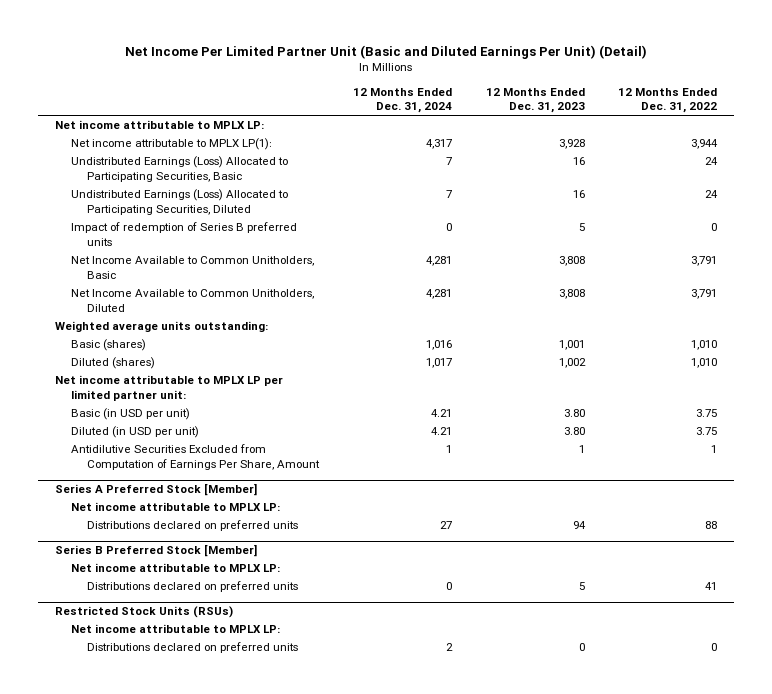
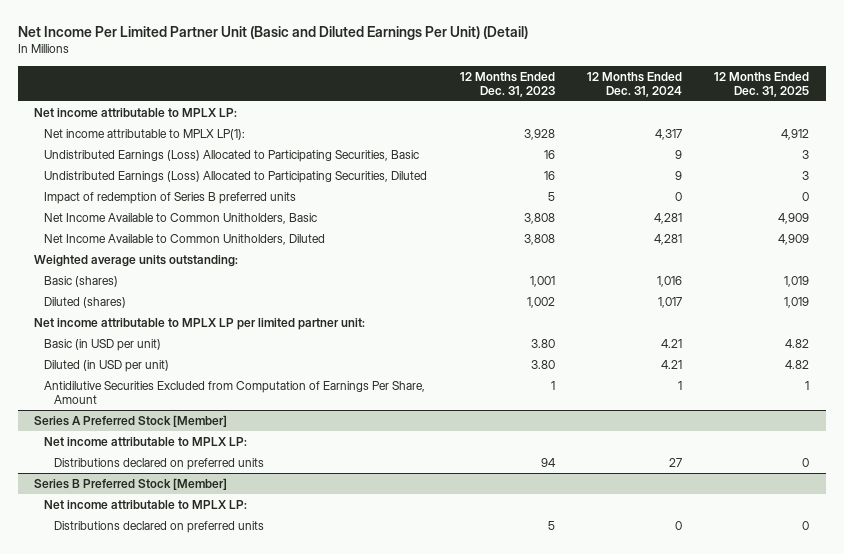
- | 12 Months Ended Dec. 31, 2024 | 12 Months Ended Dec. 31, 2023 | 12 Months Ended Dec. 31, 2022
+ | 12 Months Ended Dec. 31, 2023 | 12 Months Ended Dec. 31, 2024 | 12 Months Ended Dec. 31, 2025
- Undistributed Earnings (Loss) Allocated to Participating Securities, Basic | 7 | 16 | 24
- Undistributed Earnings (Loss) Allocated to Participating Securities, Diluted | 7 | 16 | 24
+ Undistributed Earnings (Loss) Allocated to Participating Securities, Basic | 16 | 9 | 3
+ Undistributed Earnings (Loss) Allocated to Participating Securities, Diluted | 16 | 9 | 3
- Restricted Stock Units (RSUs)
- Net income attributable to MPLX LP:
- Distributions declared on preferred units | 2 | 0 | 0

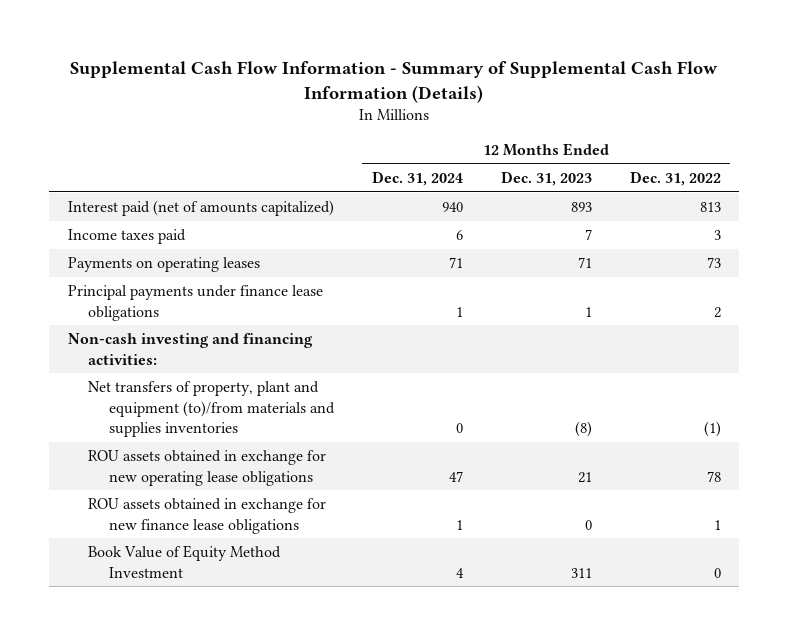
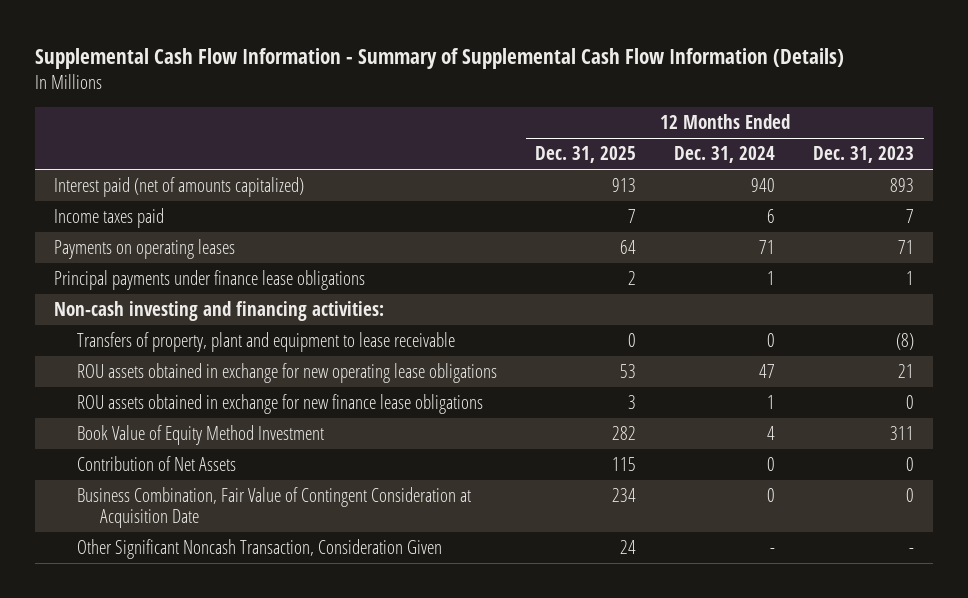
- | 12 Months Ended Dec. 31, 2024 | 12 Months Ended Dec. 31, 2023 | 12 Months Ended Dec. 31, 2022
+ | 12 Months Ended Dec. 31, 2025 | 12 Months Ended Dec. 31, 2024 | 12 Months Ended Dec. 31, 2023
- Net transfers of property, plant and equipment (to)/from materials and supplies inventories | 0 | (8) | (1)
+ Transfers of property, plant and equipment to lease receivable | 0 | 0 | (8)
+ Contribution of Net Assets | 115 | 0 | 0
+ Business Combination, Fair Value of Contingent Consideration at Acquisition Date | 234 | 0 | 0
+ Other Significant Noncash Transaction, Consideration Given | 24 | - | -

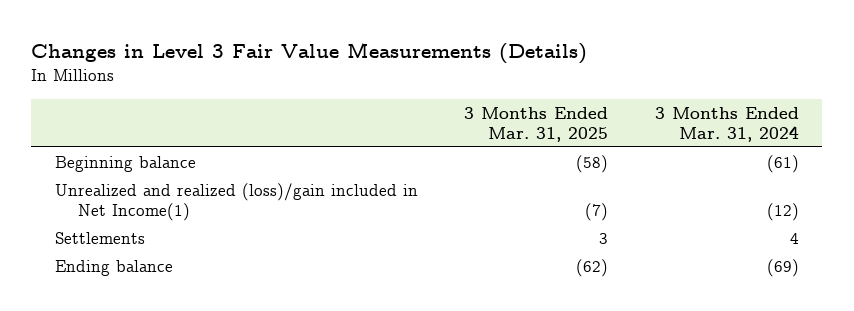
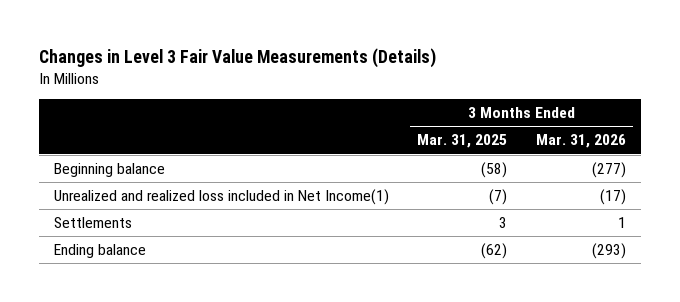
- | 3 Months Ended Mar. 31, 2025 | 3 Months Ended Mar. 31, 2024
+ | 3 Months Ended Mar. 31, 2025 | 3 Months Ended Mar. 31, 2026
- Unrealized and realized (loss)/gain included in Net Income(1) | (7) | (12)
+ Unrealized and realized loss included in Net Income(1) | (7) | (17)

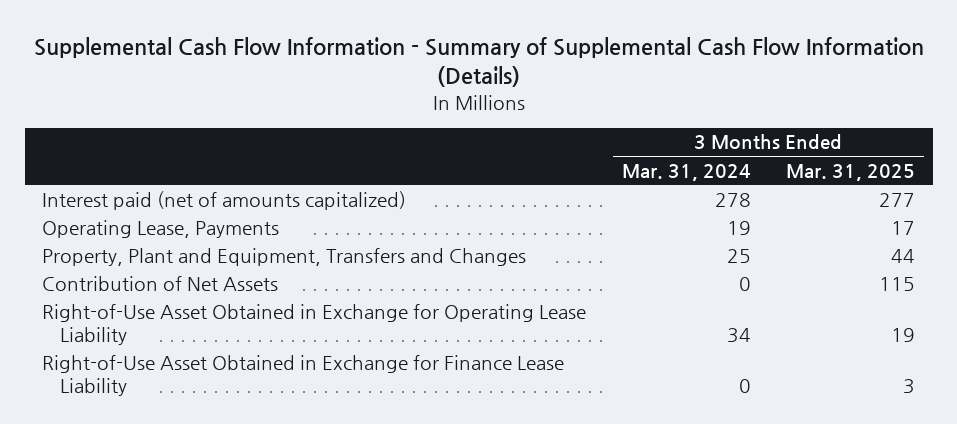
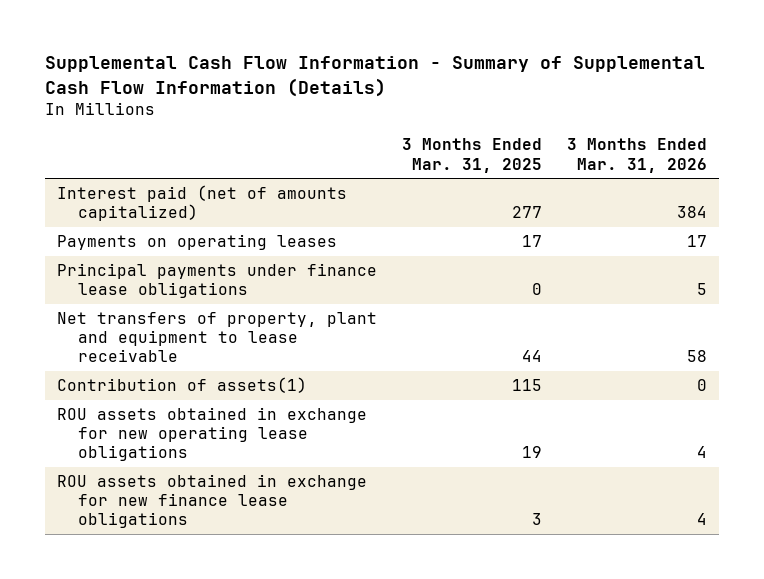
- | 3 Months Ended Mar. 31, 2024 | 3 Months Ended Mar. 31, 2025
+ | 3 Months Ended Mar. 31, 2025 | 3 Months Ended Mar. 31, 2026
- Operating Lease, Payments | 19 | 17
- Property, Plant and Equipment, Transfers and Changes | 25 | 44
- Contribution of Net Assets | 0 | 115
- Right-of-Use Asset Obtained in Exchange for Operating Lease Liability | 34 | 19
- Right-of-Use Asset Obtained in Exchange for Finance Lease Liability | 0 | 3
+ Payments on operating leases | 17 | 17
+ Principal payments under finance lease obligations | 0 | 5
+ Net transfers of property, plant and equipment to lease receivable | 44 | 58
+ Contribution of assets(1) | 115 | 0
+ ROU assets obtained in exchange for new operating lease obligations | 19 | 4
+ ROU assets obtained in exchange for new finance lease obligations | 3 | 4

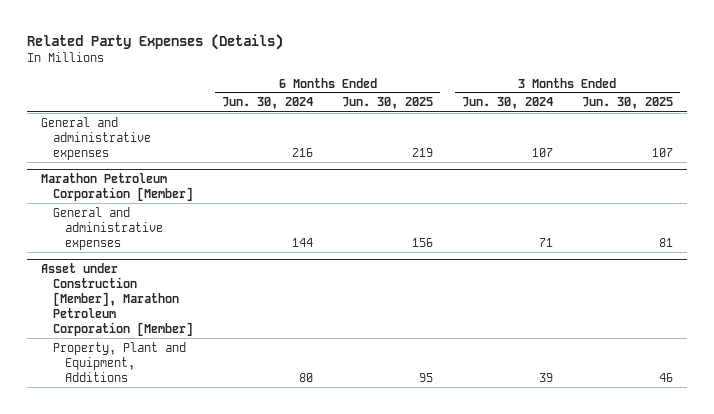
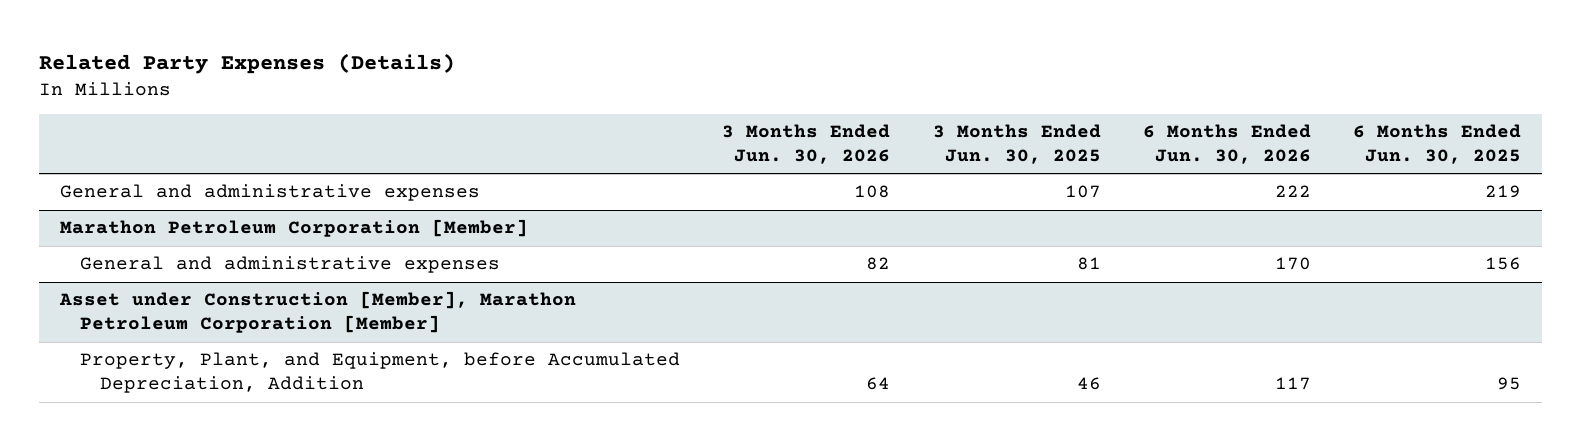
- | 6 Months Ended Jun. 30, 2024 | 6 Months Ended Jun. 30, 2025 | 3 Months Ended Jun. 30, 2024 | 3 Months Ended Jun. 30, 2025
+ | 3 Months Ended Jun. 30, 2026 | 3 Months Ended Jun. 30, 2025 | 6 Months Ended Jun. 30, 2026 | 6 Months Ended Jun. 30, 2025
@ Asset under Construction [Member], Marathon Petroleum Corporation [Member]
- Property, Plant and Equipment, Additions | 80 | 95 | 39 | 46
+ Property, Plant, and Equipment, before Accumulated Depreciation, Addition | 64 | 46 | 117 | 95

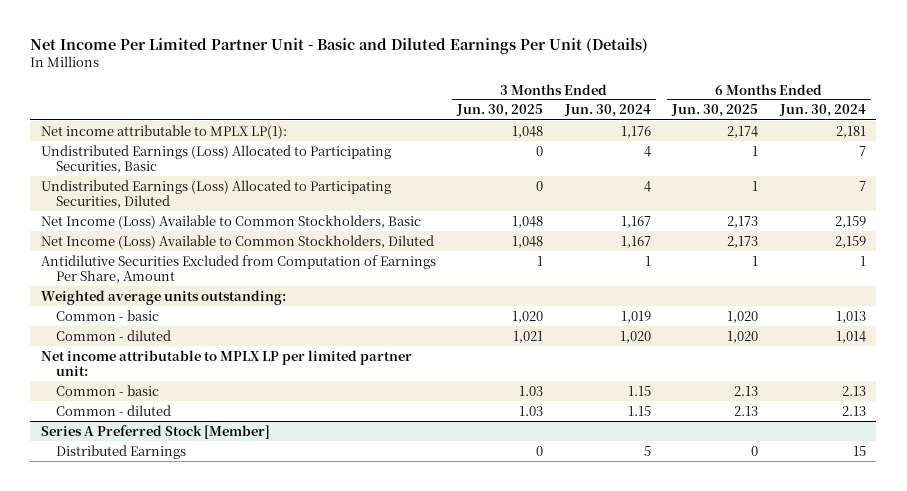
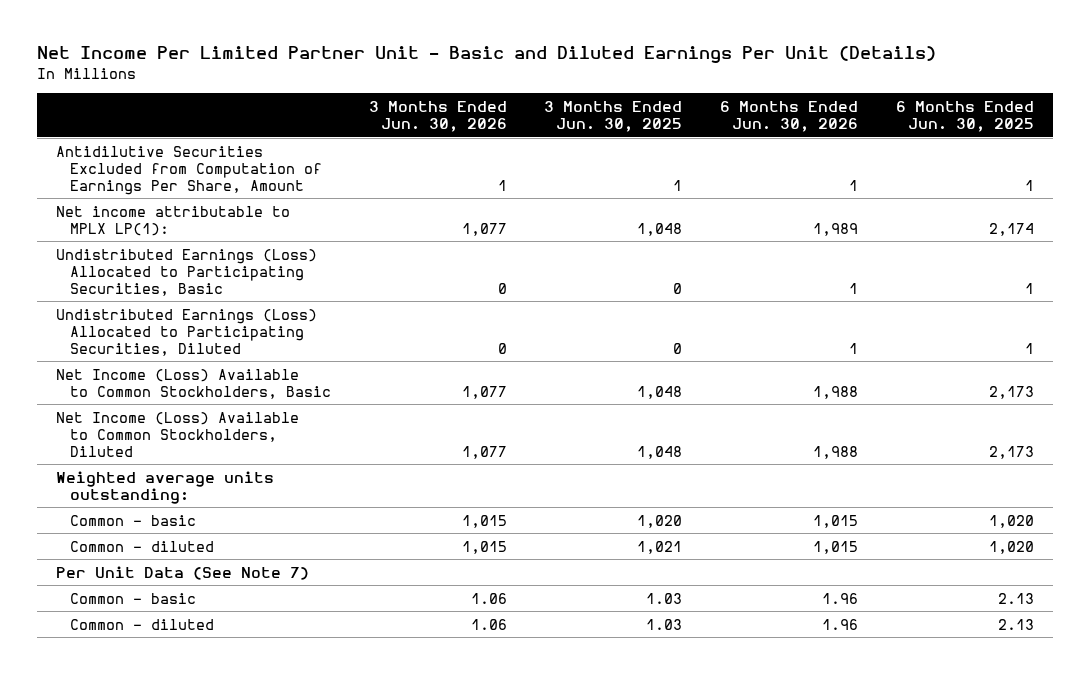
- | 3 Months Ended Jun. 30, 2025 | 3 Months Ended Jun. 30, 2024 | 6 Months Ended Jun. 30, 2025 | 6 Months Ended Jun. 30, 2024
+ | 3 Months Ended Jun. 30, 2026 | 3 Months Ended Jun. 30, 2025 | 6 Months Ended Jun. 30, 2026 | 6 Months Ended Jun. 30, 2025
moved up: Antidilutive Securities Excluded from Computation of Earnings Per Share, Amount | 1 | 1 | 1 | 1
- Net income attributable to MPLX LP per limited partner unit:
+ Per Unit Data (See Note 7)
- Series A Preferred Stock [Member]
- Distributed Earnings | 0 | 5 | 0 | 15

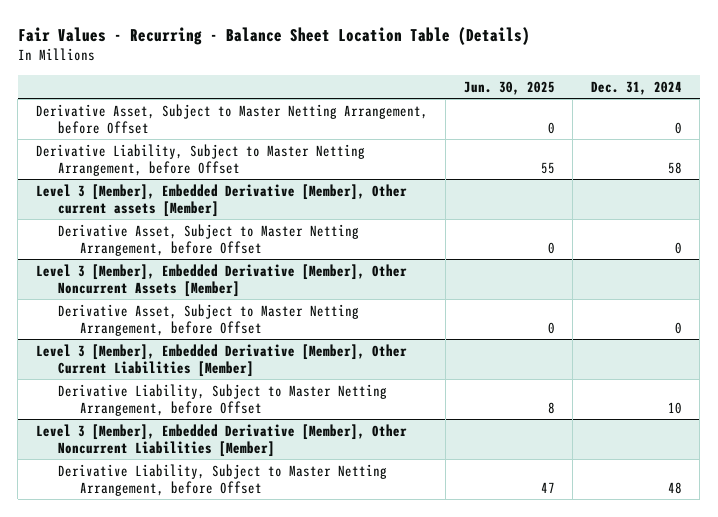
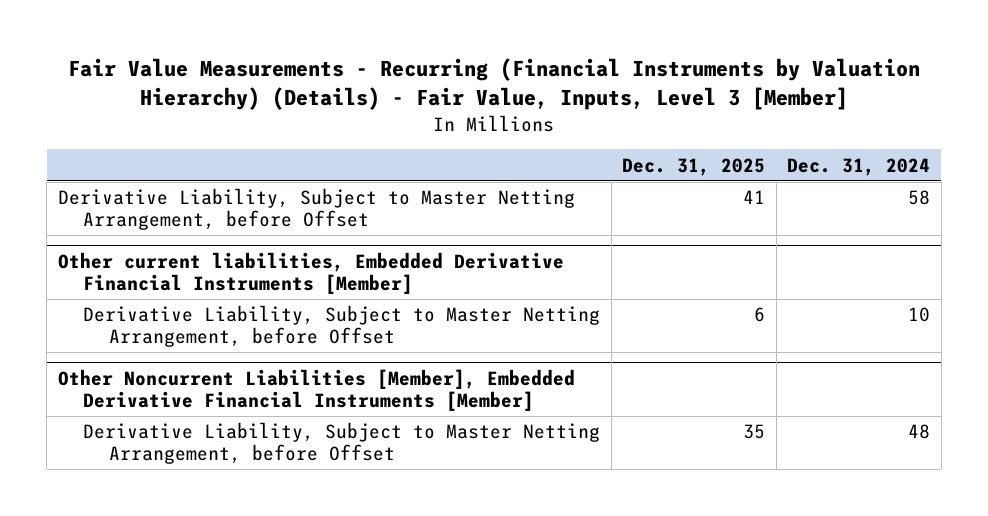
- Fair Values - Recurring - Balance Sheet Location Table (Details)
+ Fair Value Measurements - Recurring (Financial Instruments by Valuation Hierarchy) (Details) - Fair Value, Inputs, Level 3 [Member]
- | Jun. 30, 2025 | Dec. 31, 2024
+ | Dec. 31, 2025 | Dec. 31, 2024
- Derivative Asset, Subject to Master Netting Arrangement, before Offset | 0 | 0
- Level 3 [Member], Embedded Derivative [Member], Other current assets [Member]
- Derivative Asset, Subject to Master Netting Arrangement, before Offset | 0 | 0
- Level 3 [Member], Embedded Derivative [Member], Other Noncurrent Assets [Member]
- Derivative Asset, Subject to Master Netting Arrangement, before Offset | 0 | 0
- Level 3 [Member], Embedded Derivative [Member], Other Current Liabilities [Member]
+ Other current liabilities, Embedded Derivative Financial Instruments [Member]
- Level 3 [Member], Embedded Derivative [Member], Other Noncurrent Liabilities [Member]
+ Other Noncurrent Liabilities [Member], Embedded Derivative Financial Instruments [Member]

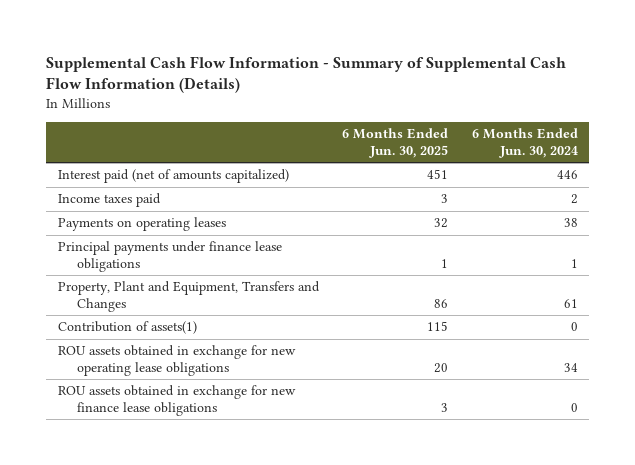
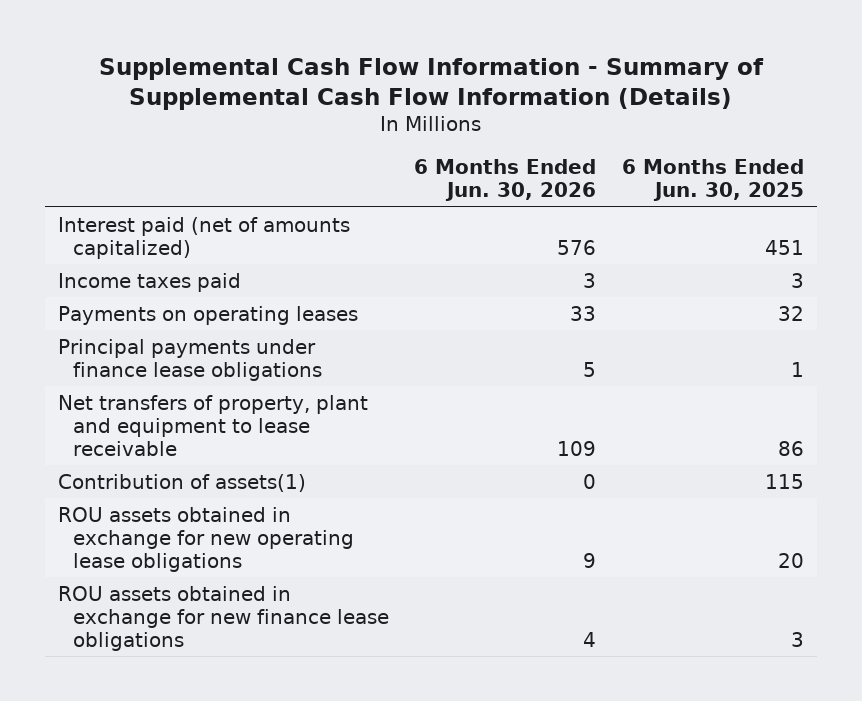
- | 6 Months Ended Jun. 30, 2025 | 6 Months Ended Jun. 30, 2024
+ | 6 Months Ended Jun. 30, 2026 | 6 Months Ended Jun. 30, 2025
- Property, Plant and Equipment, Transfers and Changes | 86 | 61
+ Net transfers of property, plant and equipment to lease receivable | 109 | 86

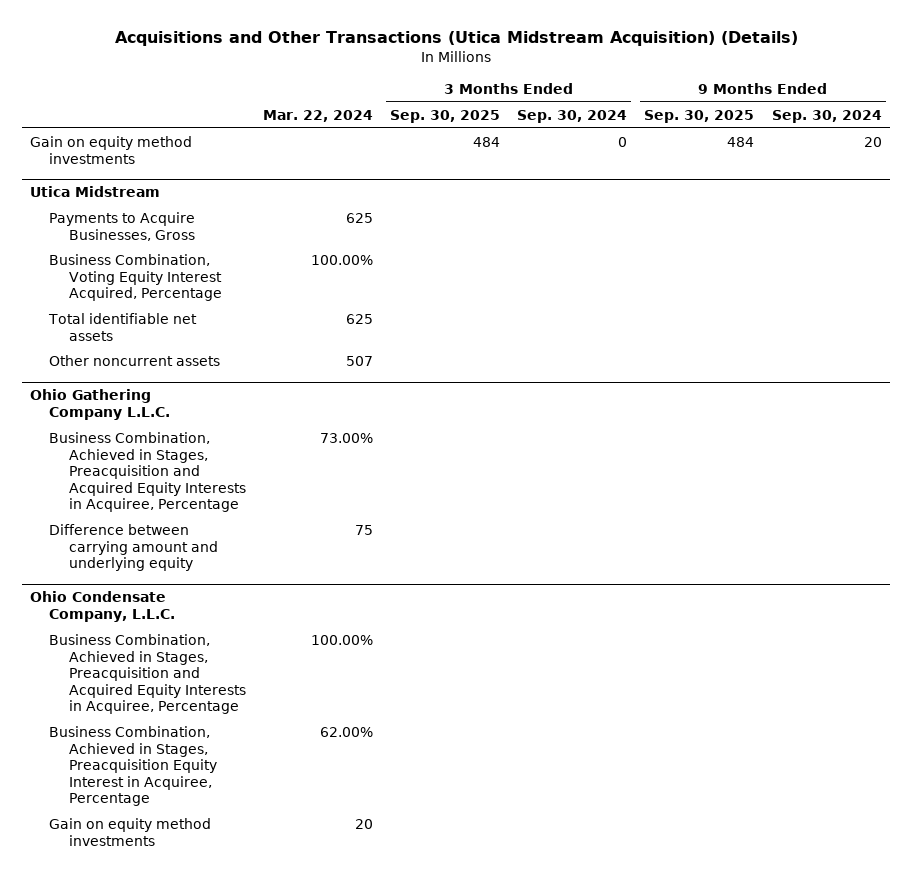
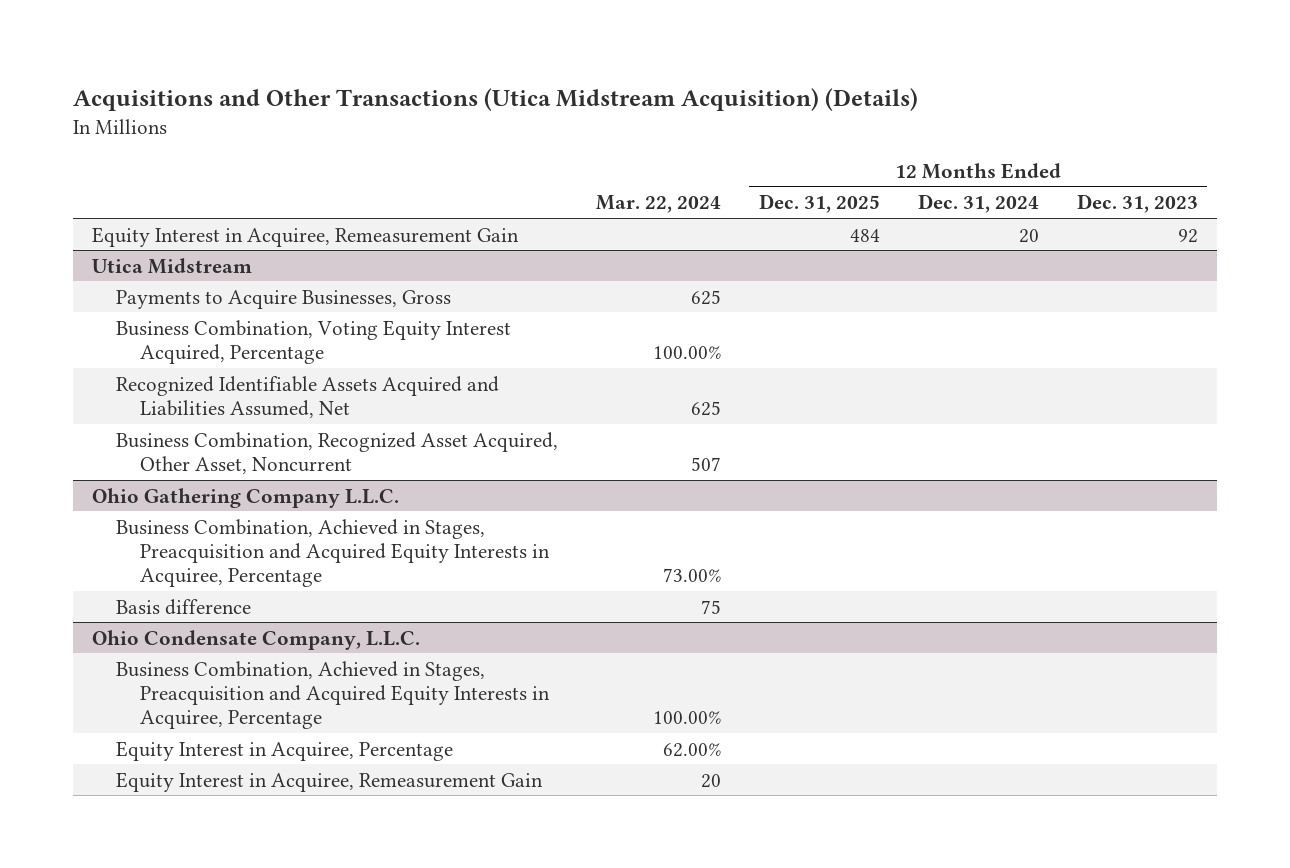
- | Mar. 22, 2024 | 3 Months Ended Sep. 30, 2025 | 3 Months Ended Sep. 30, 2024 | 9 Months Ended Sep. 30, 2025 | 9 Months Ended Sep. 30, 2024
+ | Mar. 22, 2024 | 12 Months Ended Dec. 31, 2025 | 12 Months Ended Dec. 31, 2024 | 12 Months Ended Dec. 31, 2023
- Gain on equity method investments | | 484 | 0 | 484 | 20
+ Equity Interest in Acquiree, Remeasurement Gain | | 484 | 20 | 92
@ Utica Midstream
- Total identifiable net assets | 625 | | | |
- Other noncurrent assets | 507 | | | |
+ Recognized Identifiable Assets Acquired and Liabilities Assumed, Net | 625 | | |
+ Business Combination, Recognized Asset Acquired, Other Asset, Noncurrent | 507 | | |
@ Ohio Gathering Company L.L.C.
- Difference between carrying amount and underlying equity | 75 | | | |
+ Basis difference | 75 | | |
@ Ohio Condensate Company, L.L.C.
- Business Combination, Achieved in Stages, Preacquisition Equity Interest in Acquiree, Percentage | 62.00% | | | |
- Gain on equity method investments | 20 | | | |
+ Equity Interest in Acquiree, Percentage | 62.00% | | |
+ Equity Interest in Acquiree, Remeasurement Gain | 20 | | |

